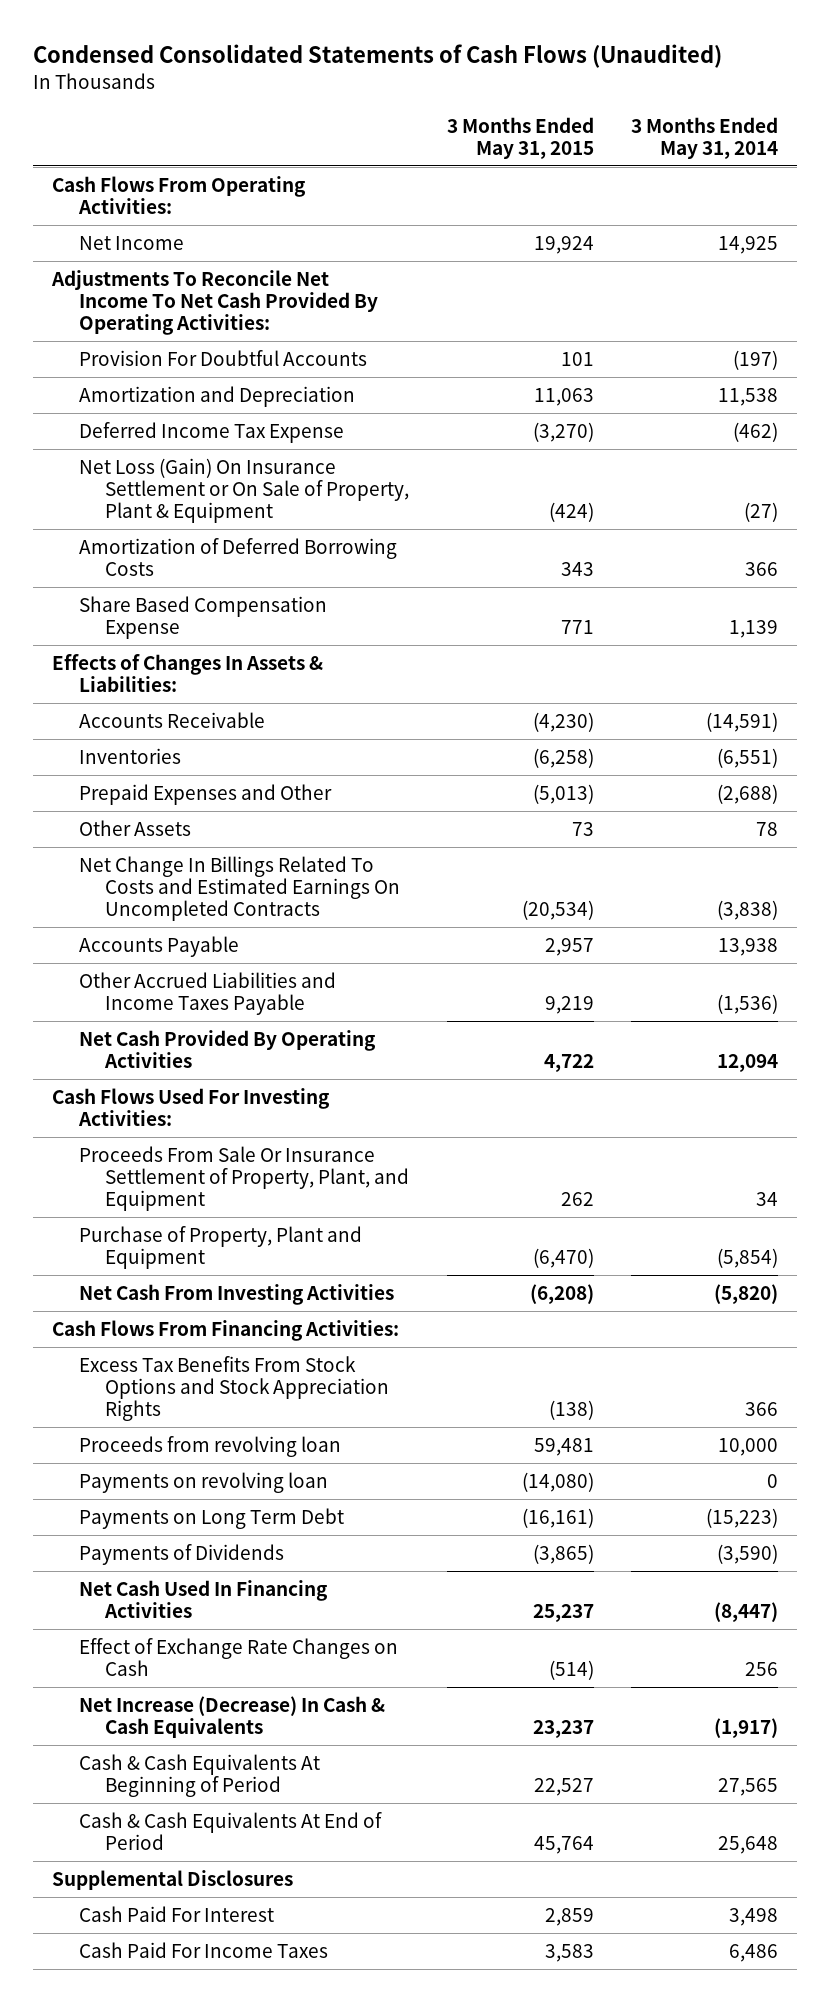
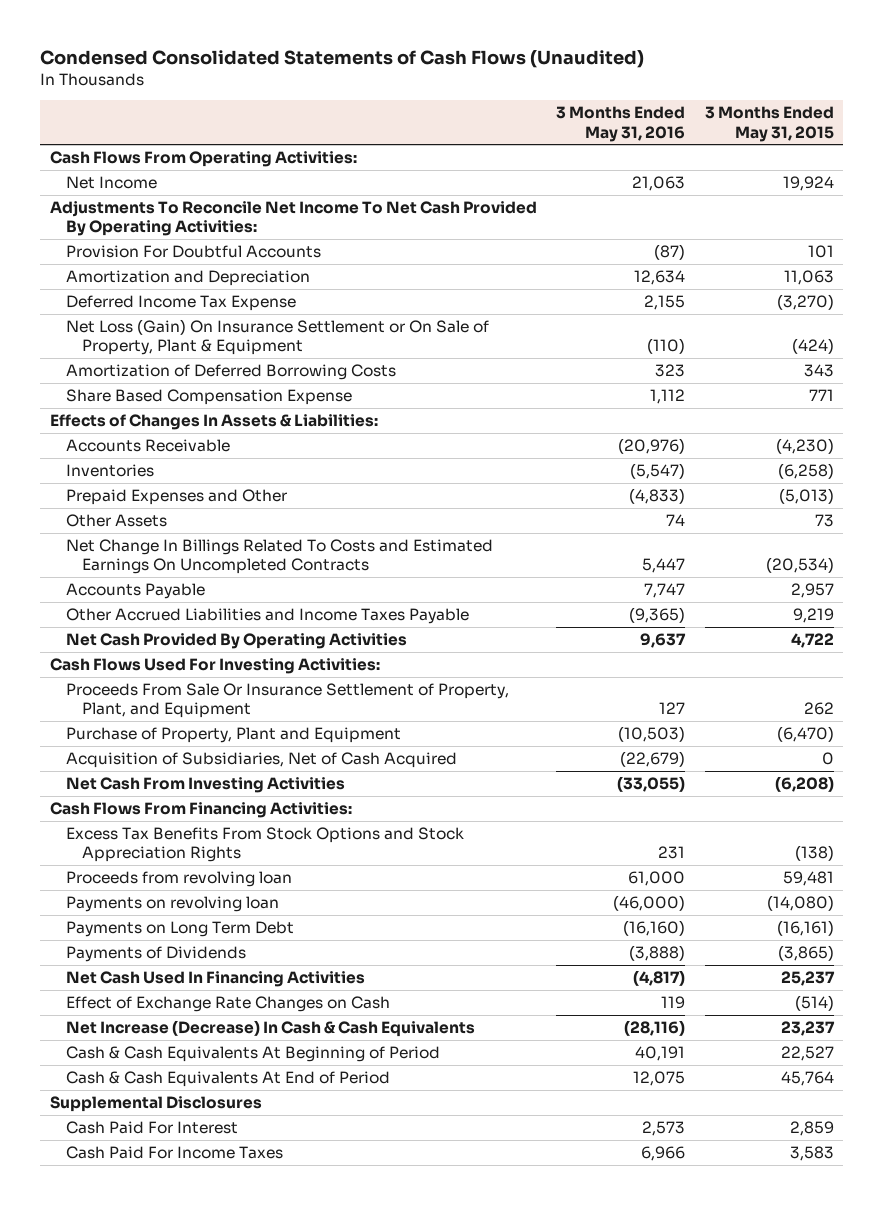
- | 3 Months Ended May 31, 2015 | 3 Months Ended May 31, 2014
+ | 3 Months Ended May 31, 2016 | 3 Months Ended May 31, 2015
+ Acquisition of Subsidiaries, Net of Cash Acquired | (22,679) | 0

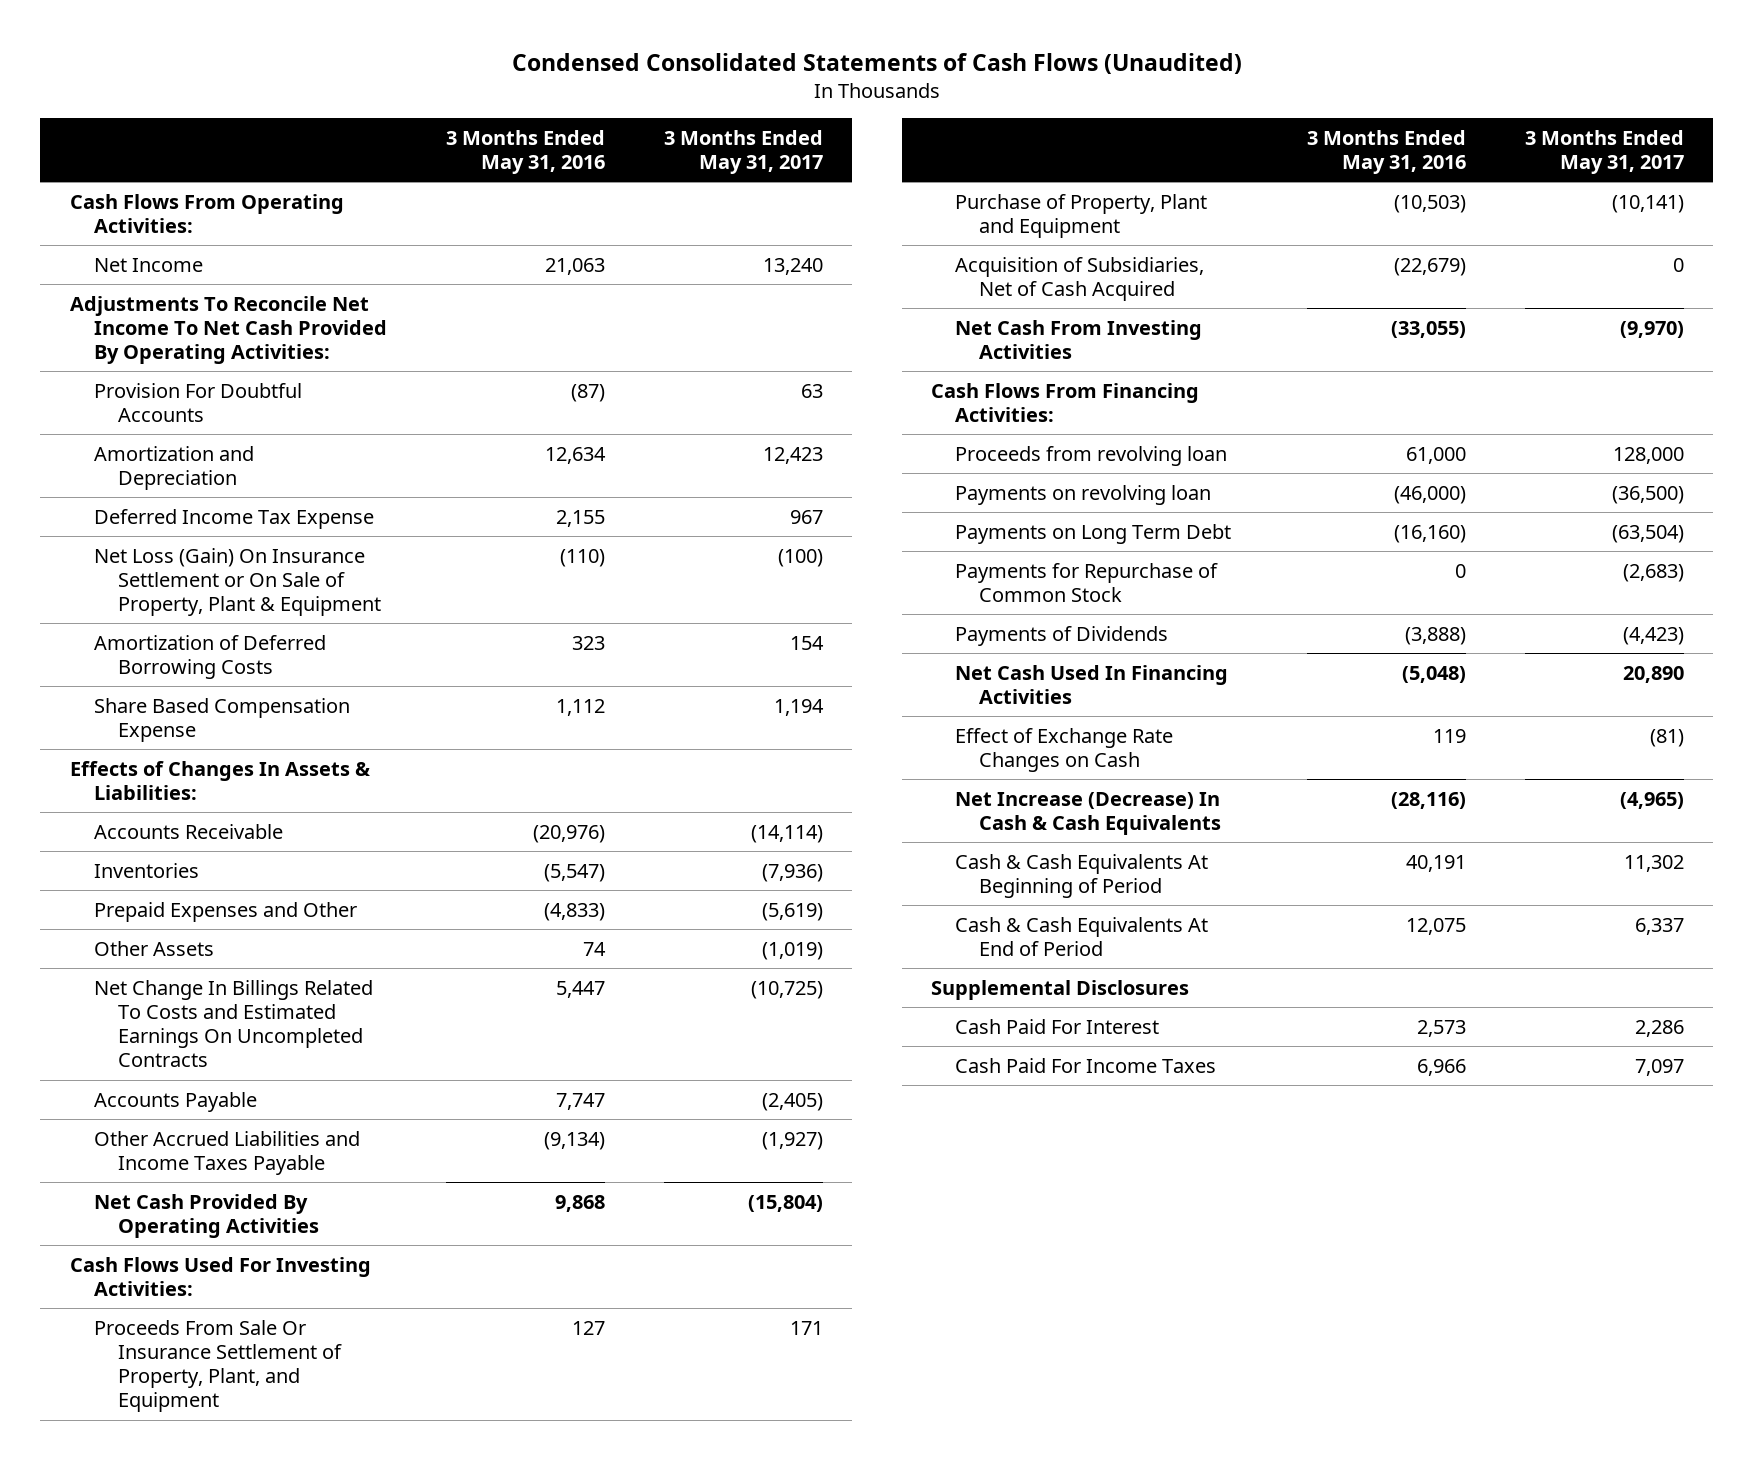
- | 3 Months Ended May 31, 2016 | 3 Months Ended May 31, 2015
+ | 3 Months Ended May 31, 2016 | 3 Months Ended May 31, 2017
- Other Accrued Liabilities and Income Taxes Payable | (9,365) | 9,219
- Net Cash Provided By Operating Activities | 9,637 | 4,722
+ Other Accrued Liabilities and Income Taxes Payable | (9,134) | (1,927)
+ Net Cash Provided By Operating Activities | 9,868 | (15,804)
- Excess Tax Benefits From Stock Options and Stock Appreciation Rights | 231 | (138)
+ Payments for Repurchase of Common Stock | 0 | (2,683)
- Net Cash Used In Financing Activities | (4,817) | 25,237
+ Net Cash Used In Financing Activities | (5,048) | 20,890

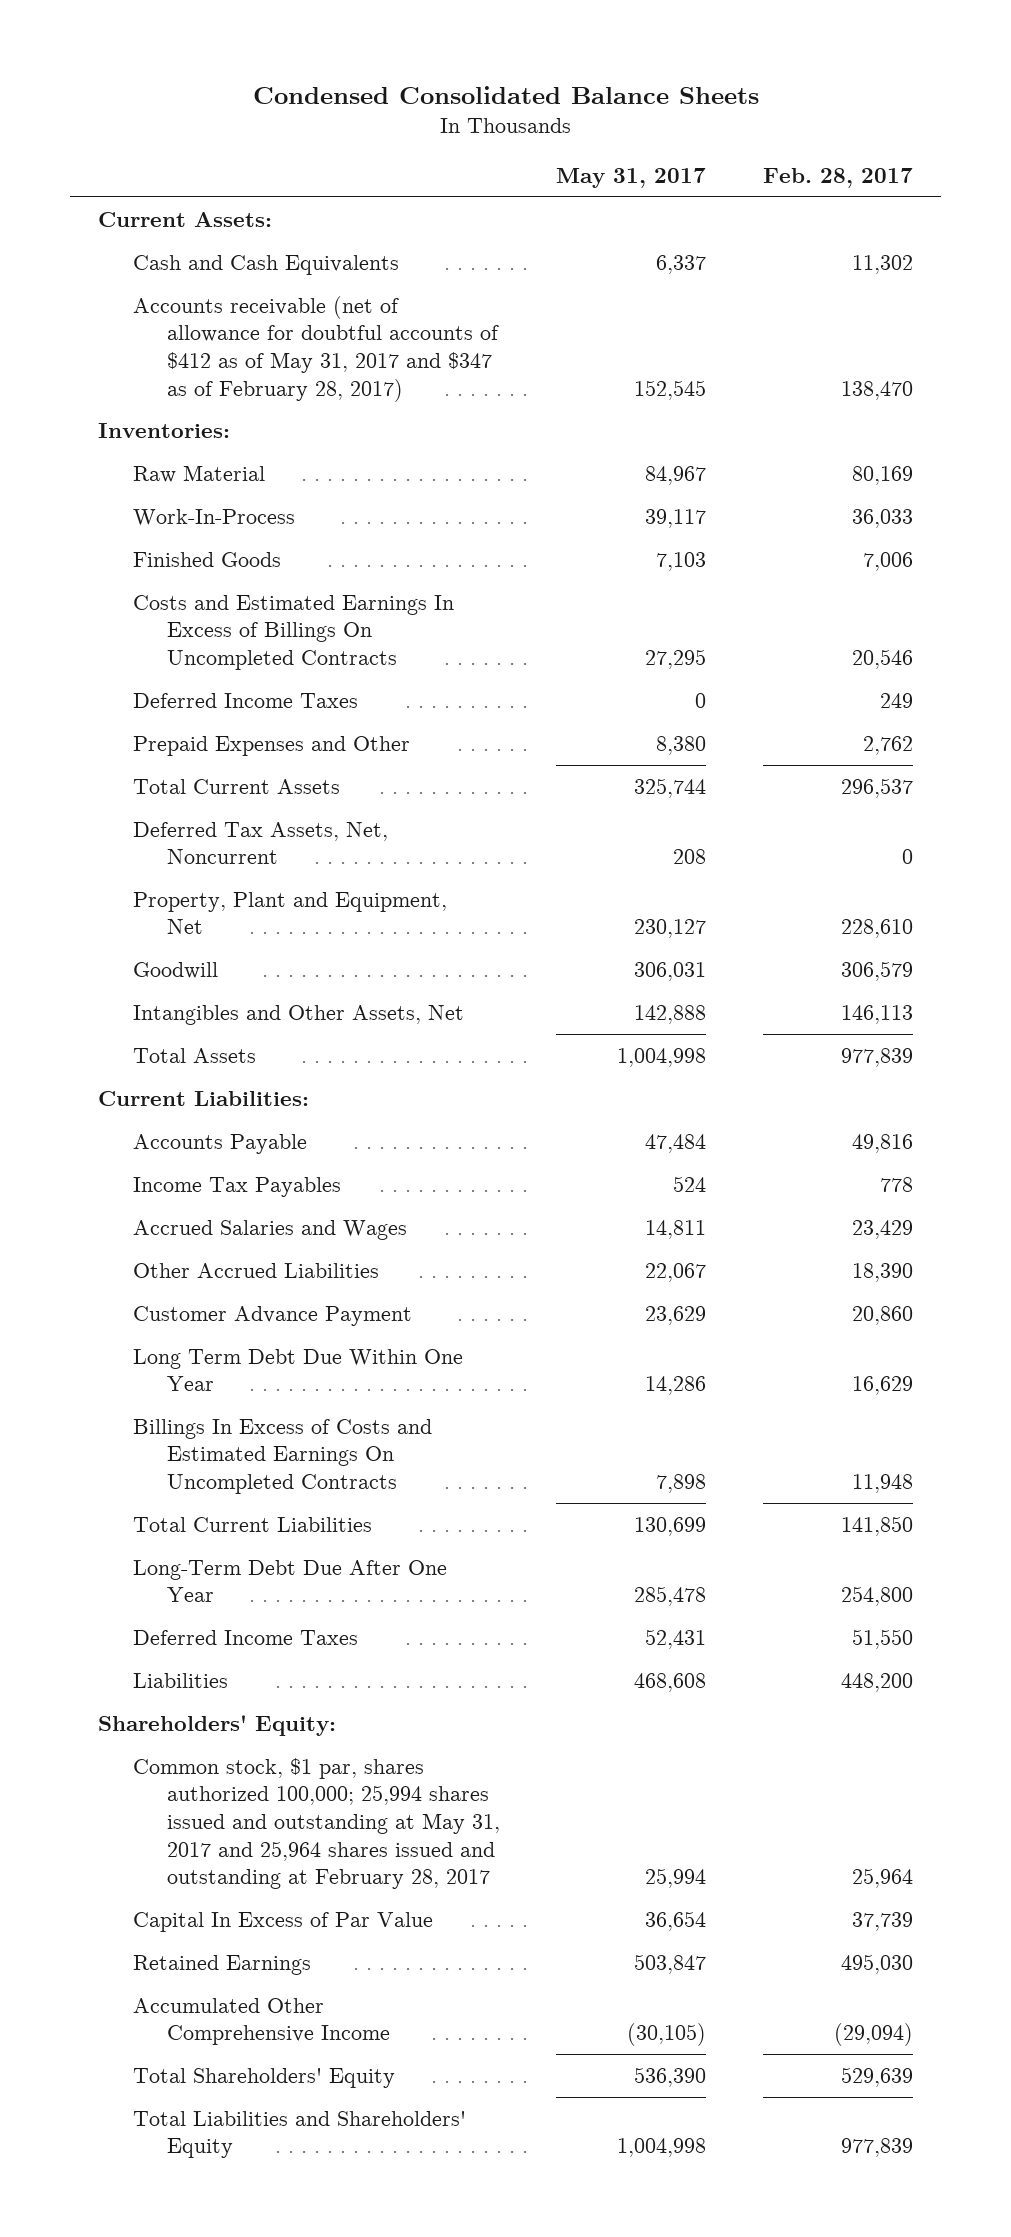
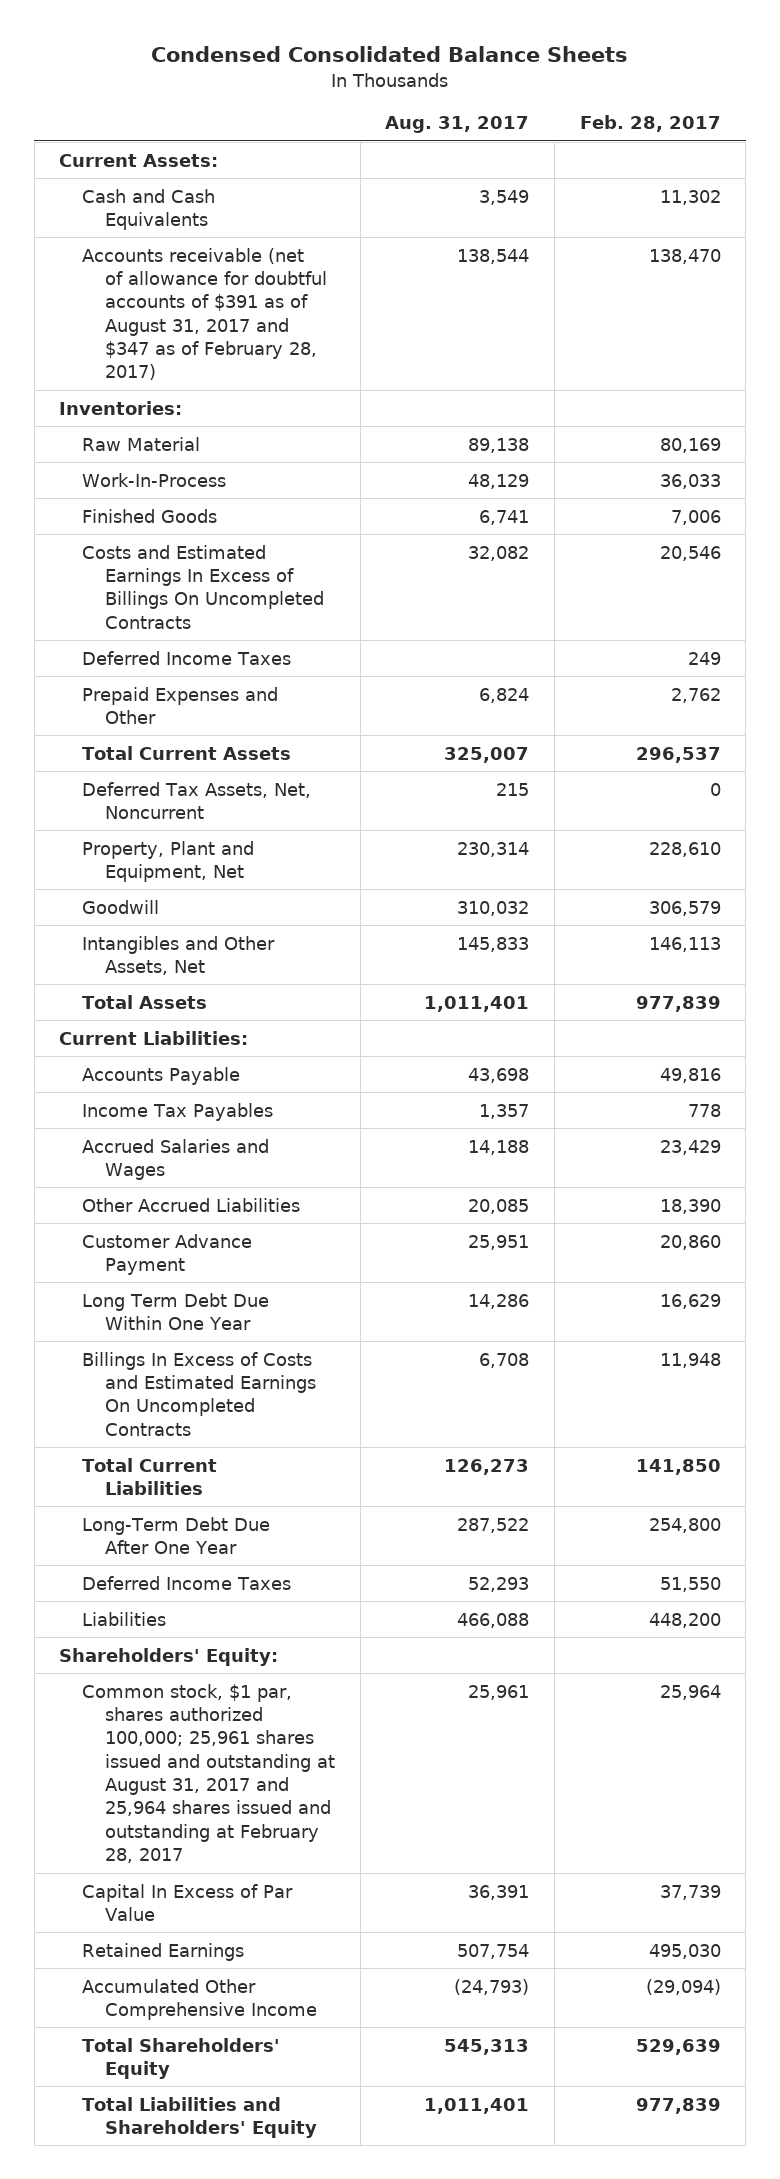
- | May 31, 2017 | Feb. 28, 2017
+ | Aug. 31, 2017 | Feb. 28, 2017
- Accounts receivable (net of allowance for doubtful accounts of $412 as of May 31, 2017 and $347 as of February 28, 2017) | 152,545 | 138,470
+ Accounts receivable (net of allowance for doubtful accounts of $391 as of August 31, 2017 and $347 as of February 28, 2017) | 138,544 | 138,470
- Common stock, $1 par, shares authorized 100,000; 25,994 shares issued and outstanding at May 31, 2017 and 25,964 shares issued and outstanding at February 28, 2017 | 25,994 | 25,964
+ Common stock, $1 par, shares authorized 100,000; 25,961 shares issued and outstanding at August 31, 2017 and 25,964 shares issued and outstanding at February 28, 2017 | 25,961 | 25,964

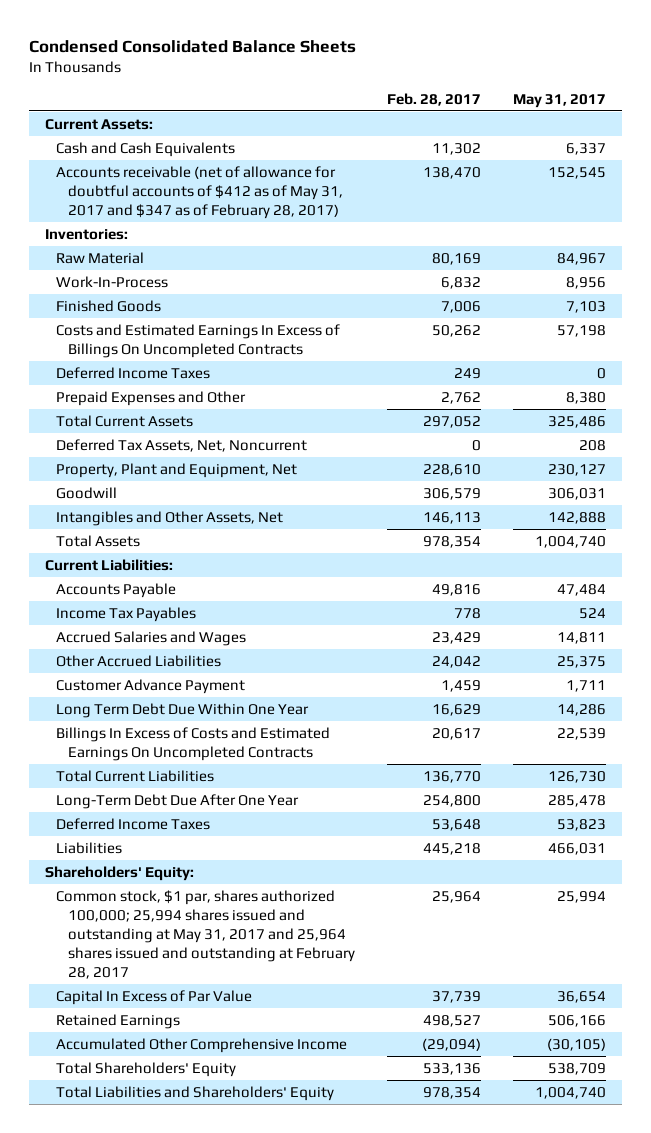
- | Aug. 31, 2017 | Feb. 28, 2017
+ | Feb. 28, 2017 | May 31, 2017
- Accounts receivable (net of allowance for doubtful accounts of $391 as of August 31, 2017 and $347 as of February 28, 2017) | 138,544 | 138,470
+ Accounts receivable (net of allowance for doubtful accounts of $412 as of May 31, 2017 and $347 as of February 28, 2017) | 138,470 | 152,545
- Work-In-Process | 48,129 | 36,033
+ Work-In-Process | 6,832 | 8,956
- Costs and Estimated Earnings In Excess of Billings On Uncompleted Contracts | 32,082 | 20,546
+ Costs and Estimated Earnings In Excess of Billings On Uncompleted Contracts | 50,262 | 57,198
- Total Current Assets | 325,007 | 296,537
+ Total Current Assets | 297,052 | 325,486
- Total Assets | 1,011,401 | 977,839
+ Total Assets | 978,354 | 1,004,740
- Other Accrued Liabilities | 20,085 | 18,390
- Customer Advance Payment | 25,951 | 20,860
+ Other Accrued Liabilities | 24,042 | 25,375
+ Customer Advance Payment | 1,459 | 1,711
- Billings In Excess of Costs and Estimated Earnings On Uncompleted Contracts | 6,708 | 11,948
- Total Current Liabilities | 126,273 | 141,850
+ Billings In Excess of Costs and Estimated Earnings On Uncompleted Contracts | 20,617 | 22,539
+ Total Current Liabilities | 136,770 | 126,730
- Deferred Income Taxes | 52,293 | 51,550
- Liabilities | 466,088 | 448,200
+ Deferred Income Taxes | 53,648 | 53,823
+ Liabilities | 445,218 | 466,031
- Common stock, $1 par, shares authorized 100,000; 25,961 shares issued and outstanding at August 31, 2017 and 25,964 shares issued and outstanding at February 28, 2017 | 25,961 | 25,964
+ Common stock, $1 par, shares authorized 100,000; 25,994 shares issued and outstanding at May 31, 2017 and 25,964 shares issued and outstanding at February 28, 2017 | 25,964 | 25,994
- Retained Earnings | 507,754 | 495,030
+ Retained Earnings | 498,527 | 506,166
- Total Shareholders' Equity | 545,313 | 529,639
- Total Liabilities and Shareholders' Equity | 1,011,401 | 977,839
+ Total Shareholders' Equity | 533,136 | 538,709
+ Total Liabilities and Shareholders' Equity | 978,354 | 1,004,740

